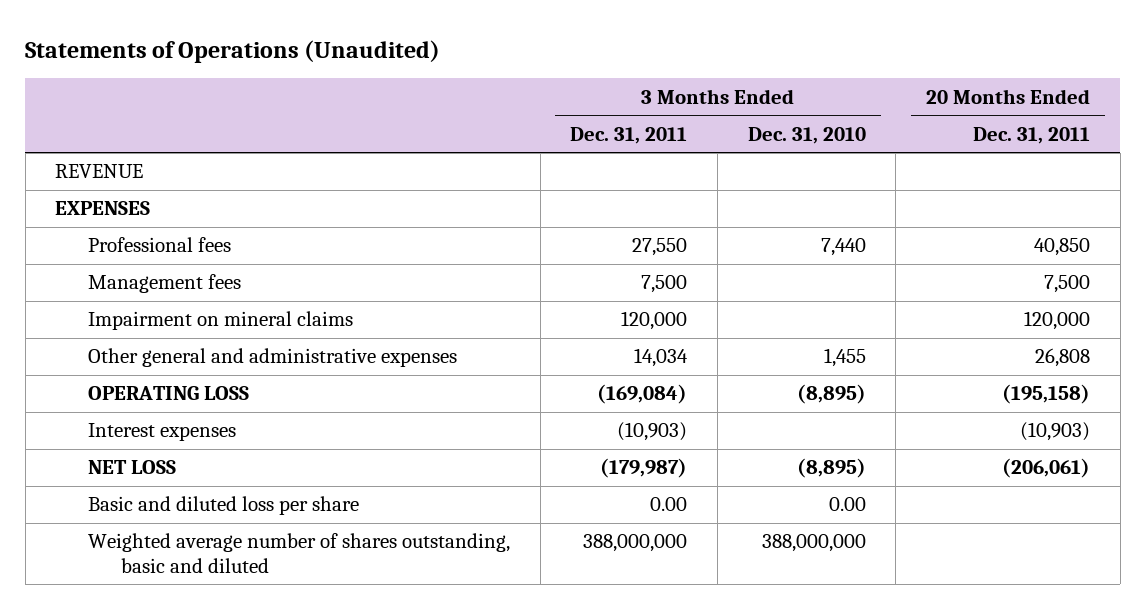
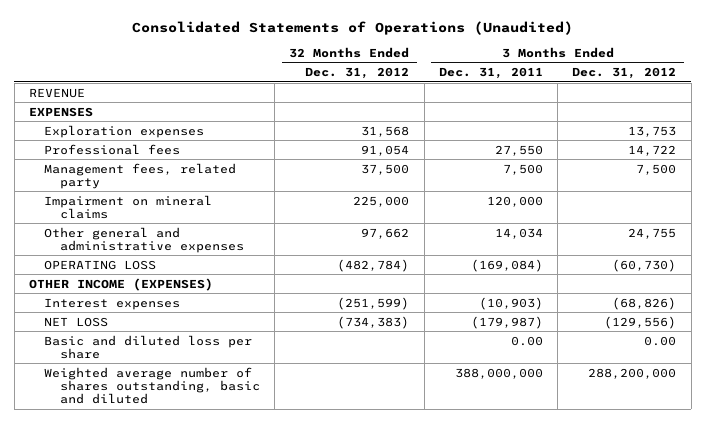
- Statements of Operations (Unaudited)
+ Consolidated Statements of Operations (Unaudited)
- | 3 Months Ended Dec. 31, 2011 | 3 Months Ended Dec. 31, 2010 | 20 Months Ended Dec. 31, 2011
+ | 32 Months Ended Dec. 31, 2012 | 3 Months Ended Dec. 31, 2011 | 3 Months Ended Dec. 31, 2012
+ Exploration expenses | 31,568 | | 13,753
- Management fees | 7,500 | | 7,500
+ Management fees, related party | 37,500 | 7,500 | 7,500
+ OTHER INCOME (EXPENSES)

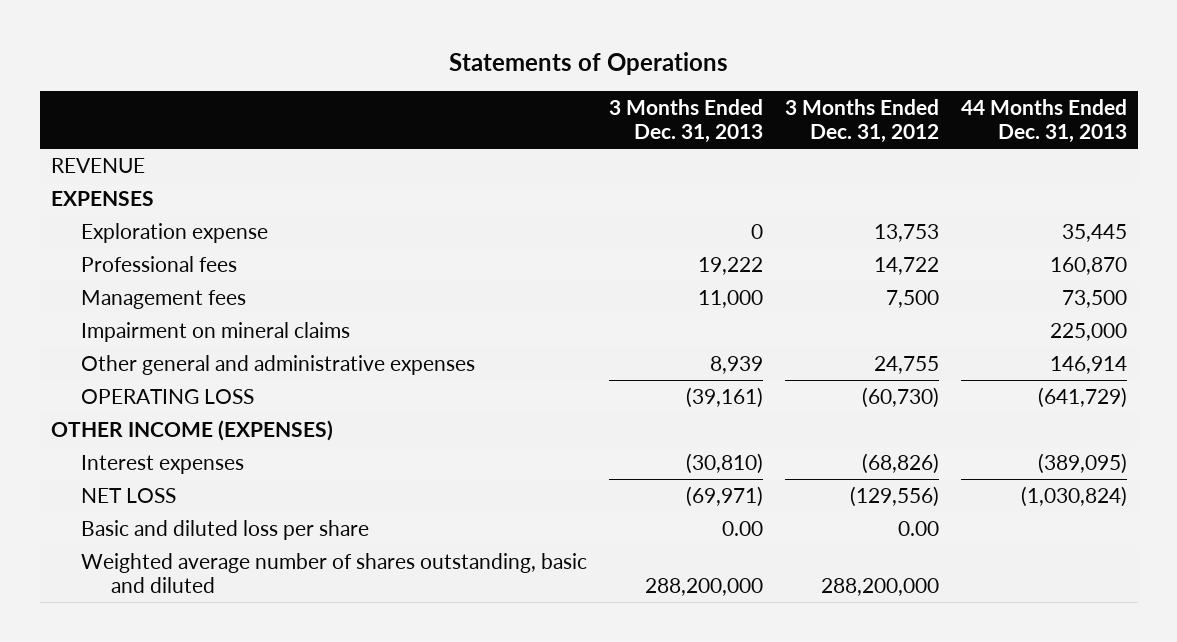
- Consolidated Statements of Operations (Unaudited)
+ Statements of Operations
- | 32 Months Ended Dec. 31, 2012 | 3 Months Ended Dec. 31, 2011 | 3 Months Ended Dec. 31, 2012
+ | 3 Months Ended Dec. 31, 2013 | 3 Months Ended Dec. 31, 2012 | 44 Months Ended Dec. 31, 2013
- Exploration expenses | 31,568 | | 13,753
+ Exploration expense | 0 | 13,753 | 35,445
- Management fees, related party | 37,500 | 7,500 | 7,500
+ Management fees | 11,000 | 7,500 | 73,500

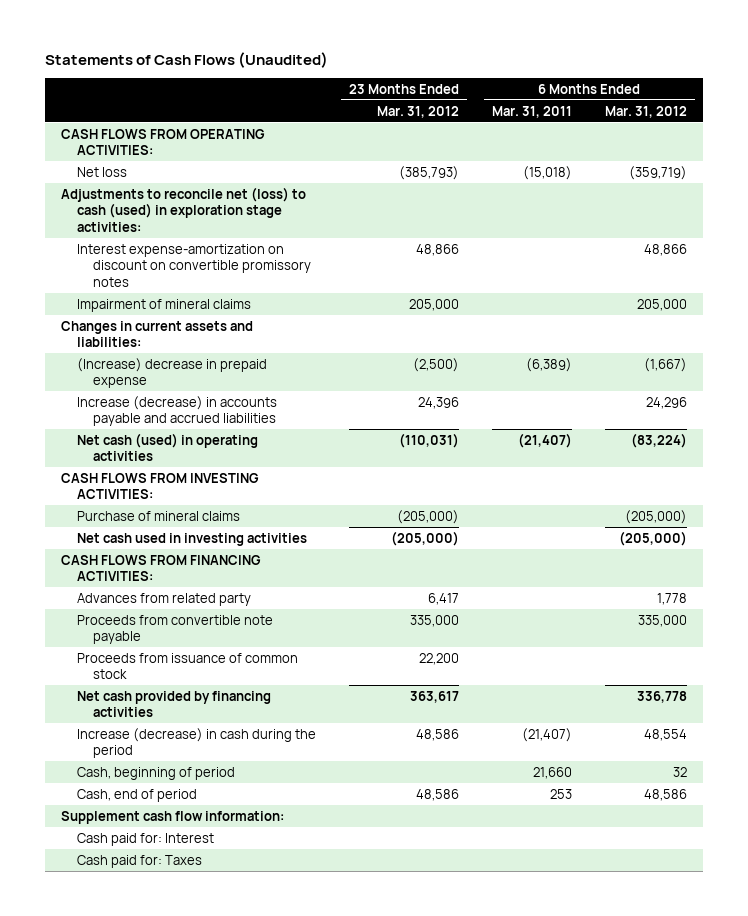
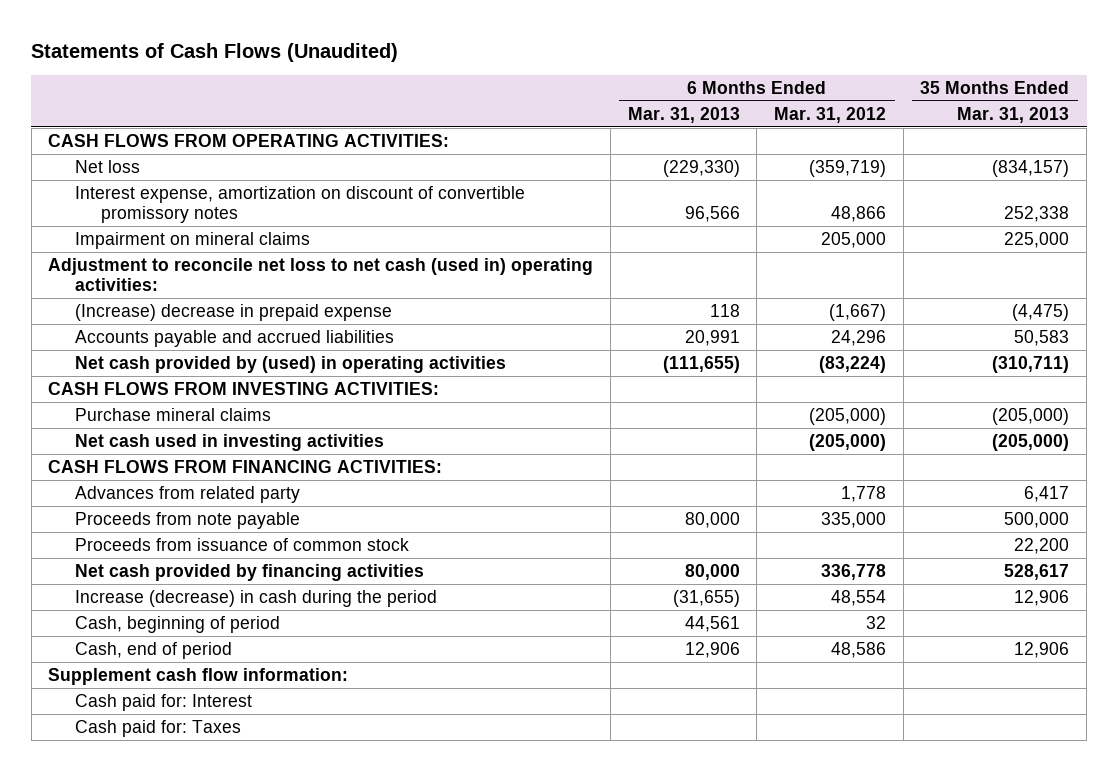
- | 23 Months Ended Mar. 31, 2012 | 6 Months Ended Mar. 31, 2011 | 6 Months Ended Mar. 31, 2012
+ | 6 Months Ended Mar. 31, 2013 | 6 Months Ended Mar. 31, 2012 | 35 Months Ended Mar. 31, 2013
- Adjustments to reconcile net (loss) to cash (used) in exploration stage activities:
- Interest expense-amortization on discount on convertible promissory notes | 48,866 | | 48,866
- Impairment of mineral claims | 205,000 | | 205,000
- Changes in current assets and liabilities:
+ Interest expense, amortization on discount of convertible promissory notes | 96,566 | 48,866 | 252,338
+ Impairment on mineral claims | | 205,000 | 225,000
+ Adjustment to reconcile net loss to net cash (used in) operating activities:
- Increase (decrease) in accounts payable and accrued liabilities | 24,396 | | 24,296
- Net cash (used) in operating activities | (110,031) | (21,407) | (83,224)
+ Accounts payable and accrued liabilities | 20,991 | 24,296 | 50,583
+ Net cash provided by (used) in operating activities | (111,655) | (83,224) | (310,711)
- Purchase of mineral claims | (205,000) | | (205,000)
+ Purchase mineral claims | | (205,000) | (205,000)
- Proceeds from convertible note payable | 335,000 | | 335,000
+ Proceeds from note payable | 80,000 | 335,000 | 500,000

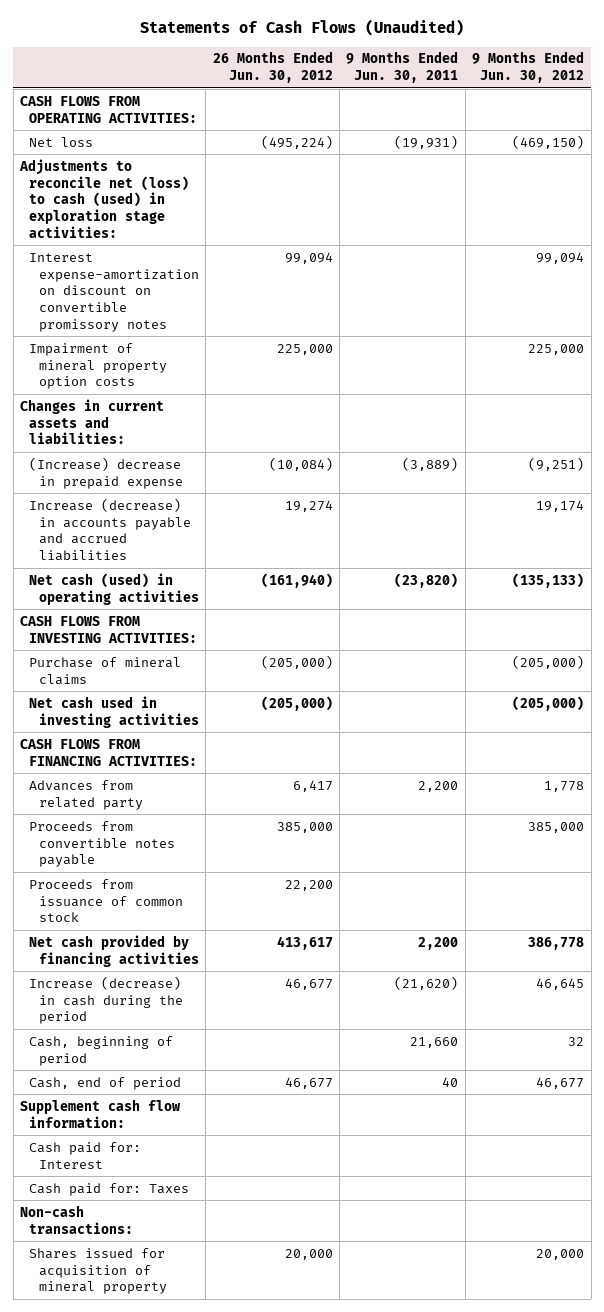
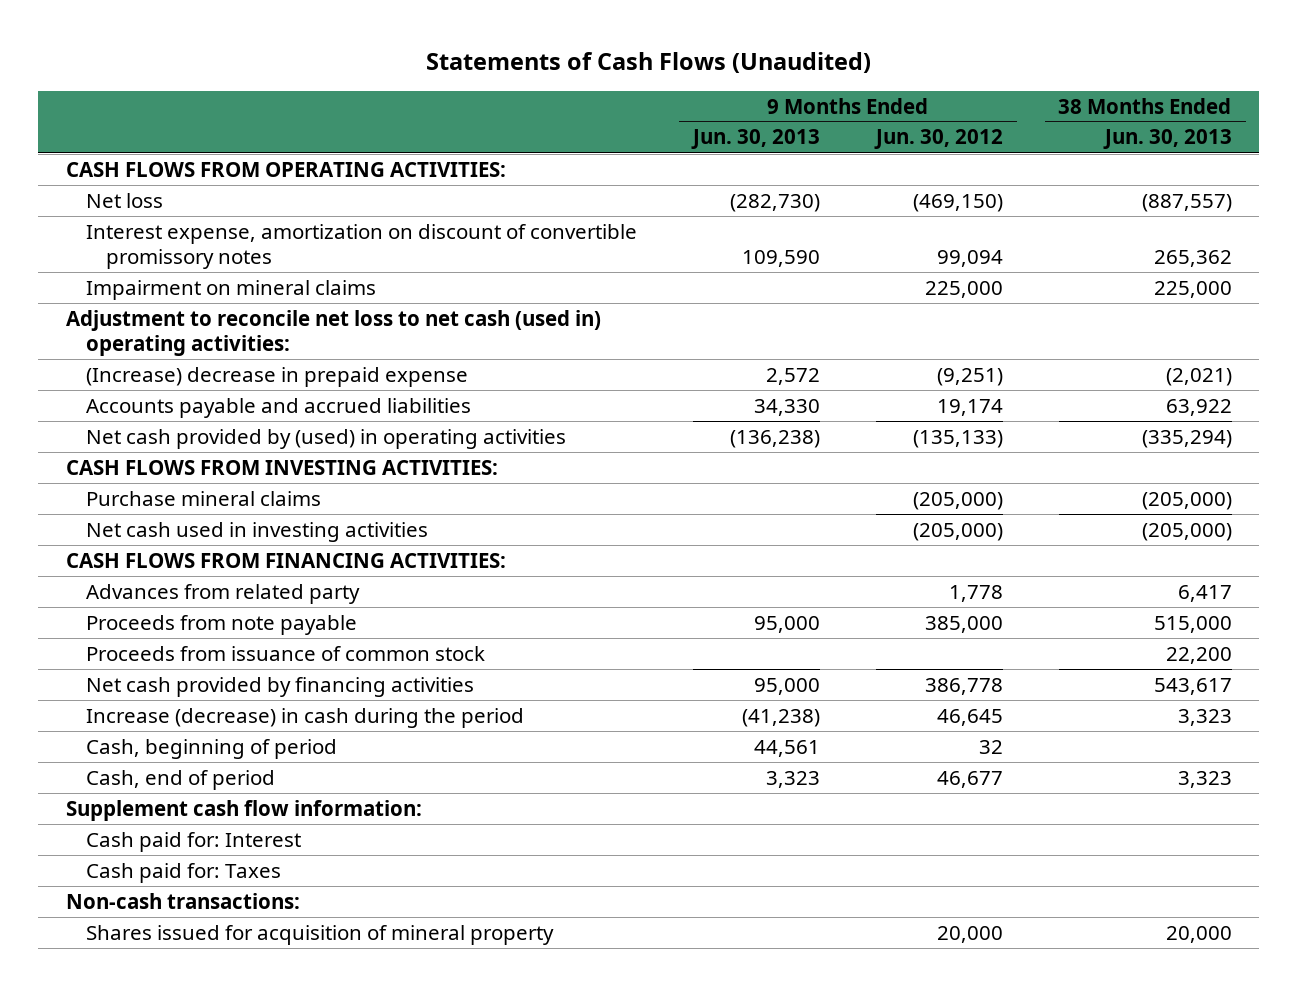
- | 26 Months Ended Jun. 30, 2012 | 9 Months Ended Jun. 30, 2011 | 9 Months Ended Jun. 30, 2012
+ | 9 Months Ended Jun. 30, 2013 | 9 Months Ended Jun. 30, 2012 | 38 Months Ended Jun. 30, 2013
- Adjustments to reconcile net (loss) to cash (used) in exploration stage activities:
- Interest expense-amortization on discount on convertible promissory notes | 99,094 | | 99,094
- Impairment of mineral property option costs | 225,000 | | 225,000
- Changes in current assets and liabilities:
+ Interest expense, amortization on discount of convertible promissory notes | 109,590 | 99,094 | 265,362
+ Impairment on mineral claims | | 225,000 | 225,000
+ Adjustment to reconcile net loss to net cash (used in) operating activities:
- Increase (decrease) in accounts payable and accrued liabilities | 19,274 | | 19,174
- Net cash (used) in operating activities | (161,940) | (23,820) | (135,133)
+ Accounts payable and accrued liabilities | 34,330 | 19,174 | 63,922
+ Net cash provided by (used) in operating activities | (136,238) | (135,133) | (335,294)
- Purchase of mineral claims | (205,000) | | (205,000)
+ Purchase mineral claims | | (205,000) | (205,000)
- Proceeds from convertible notes payable | 385,000 | | 385,000
+ Proceeds from note payable | 95,000 | 385,000 | 515,000

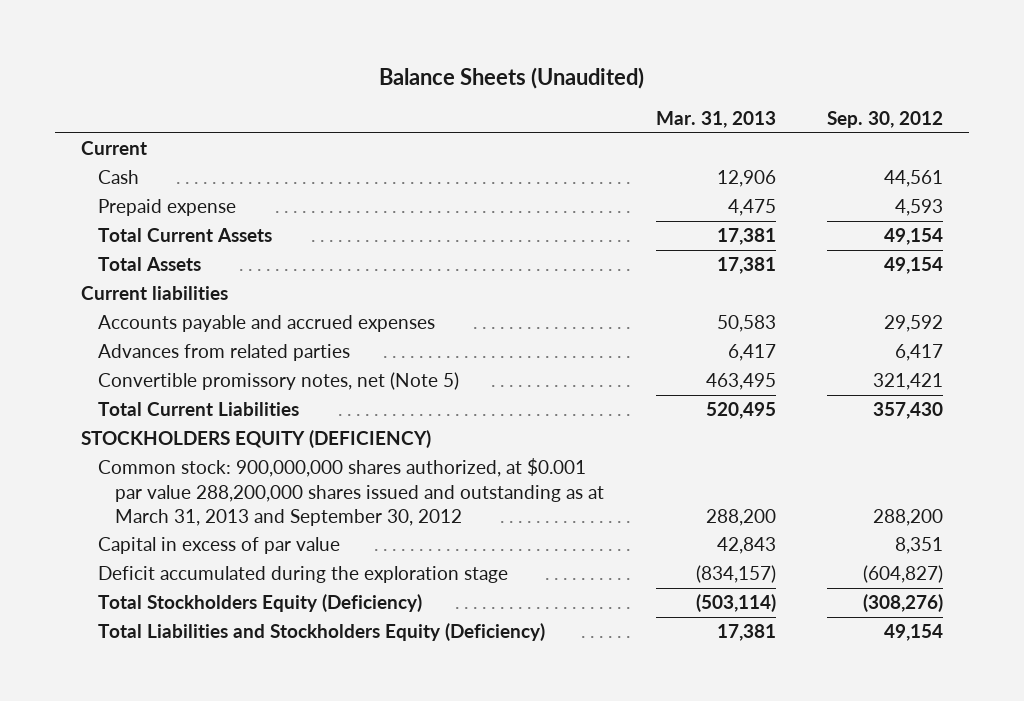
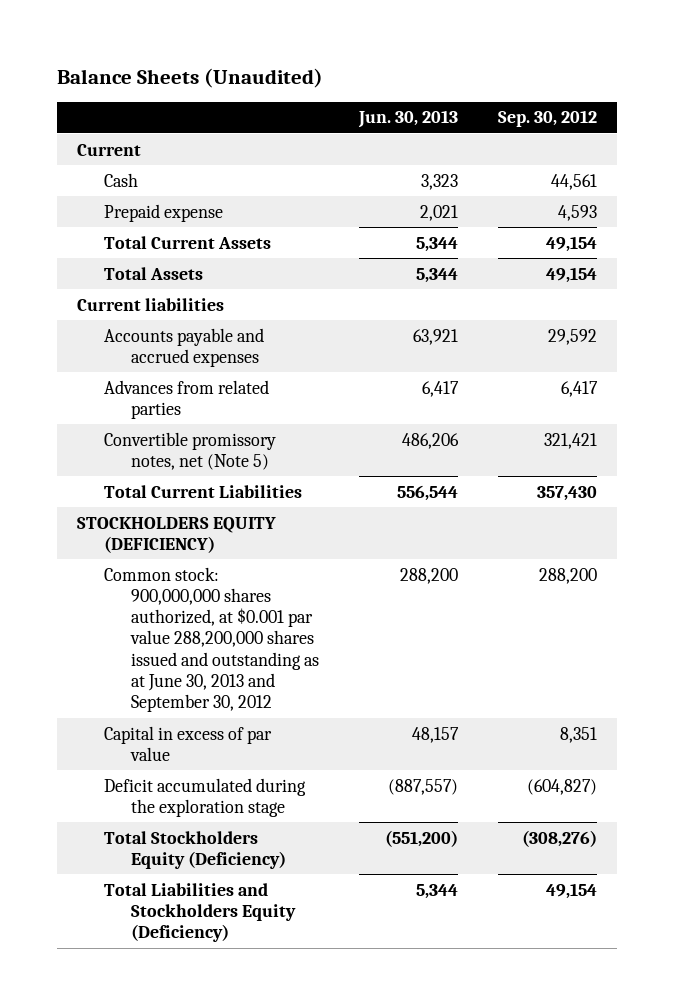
- | Mar. 31, 2013 | Sep. 30, 2012
+ | Jun. 30, 2013 | Sep. 30, 2012
- Common stock: 900,000,000 shares authorized, at $0.001 par value 288,200,000 shares issued and outstanding as at March 31, 2013 and September 30, 2012 | 288,200 | 288,200
+ Common stock: 900,000,000 shares authorized, at $0.001 par value 288,200,000 shares issued and outstanding as at June 30, 2013 and September 30, 2012 | 288,200 | 288,200

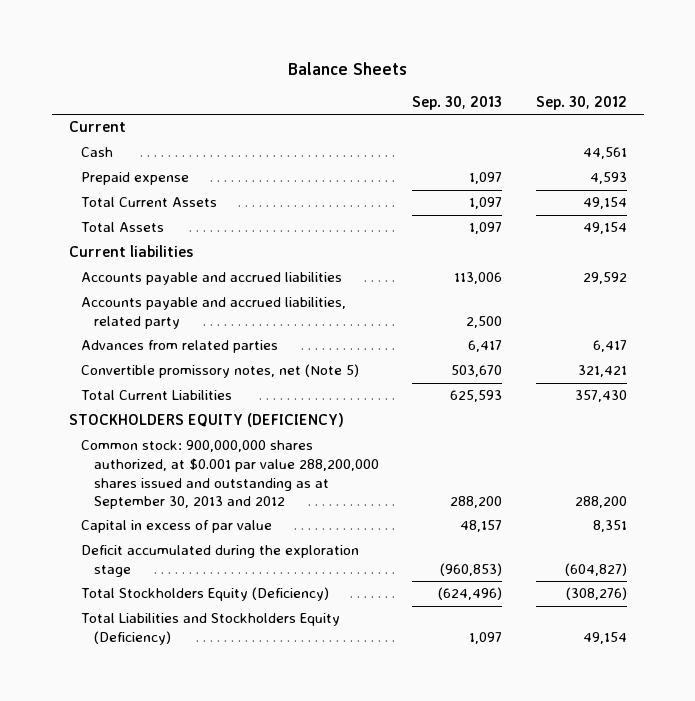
- Balance Sheets (Unaudited)
+ Balance Sheets
- | Jun. 30, 2013 | Sep. 30, 2012
+ | Sep. 30, 2013 | Sep. 30, 2012
- Accounts payable and accrued expenses | 63,921 | 29,592
+ Accounts payable and accrued liabilities | 113,006 | 29,592
+ Accounts payable and accrued liabilities, related party | 2,500 |
- Common stock: 900,000,000 shares authorized, at $0.001 par value 288,200,000 shares issued and outstanding as at June 30, 2013 and September 30, 2012 | 288,200 | 288,200
+ Common stock: 900,000,000 shares authorized, at $0.001 par value 288,200,000 shares issued and outstanding as at September 30, 2013 and 2012 | 288,200 | 288,200

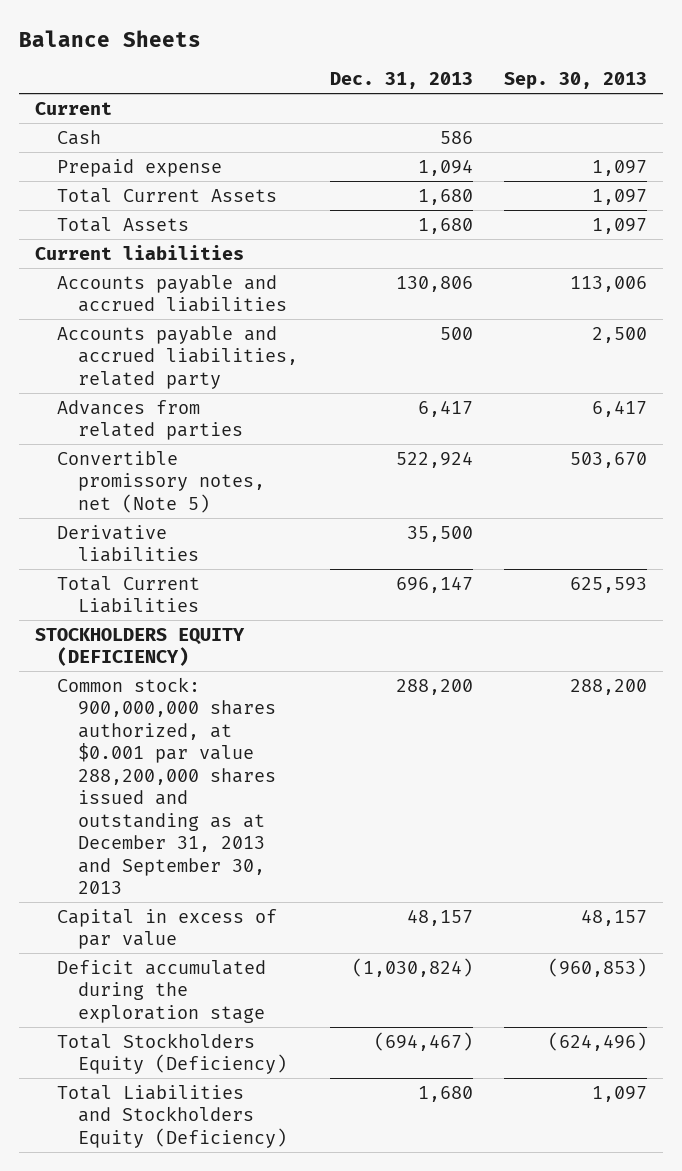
- | Sep. 30, 2013 | Sep. 30, 2012
+ | Dec. 31, 2013 | Sep. 30, 2013
+ Derivative liabilities | 35,500 |
- Common stock: 900,000,000 shares authorized, at $0.001 par value 288,200,000 shares issued and outstanding as at September 30, 2013 and 2012 | 288,200 | 288,200
+ Common stock: 900,000,000 shares authorized, at $0.001 par value 288,200,000 shares issued and outstanding as at December 31, 2013 and September 30, 2013 | 288,200 | 288,200

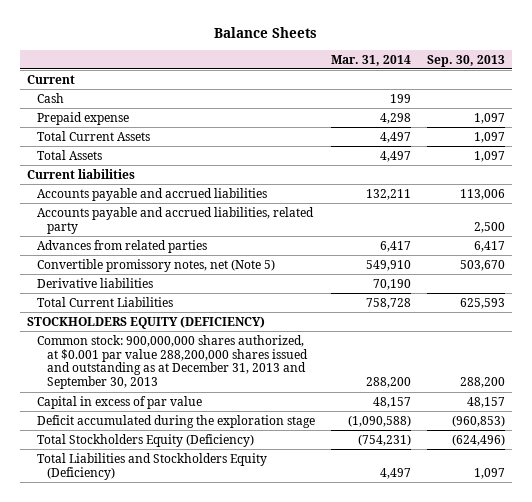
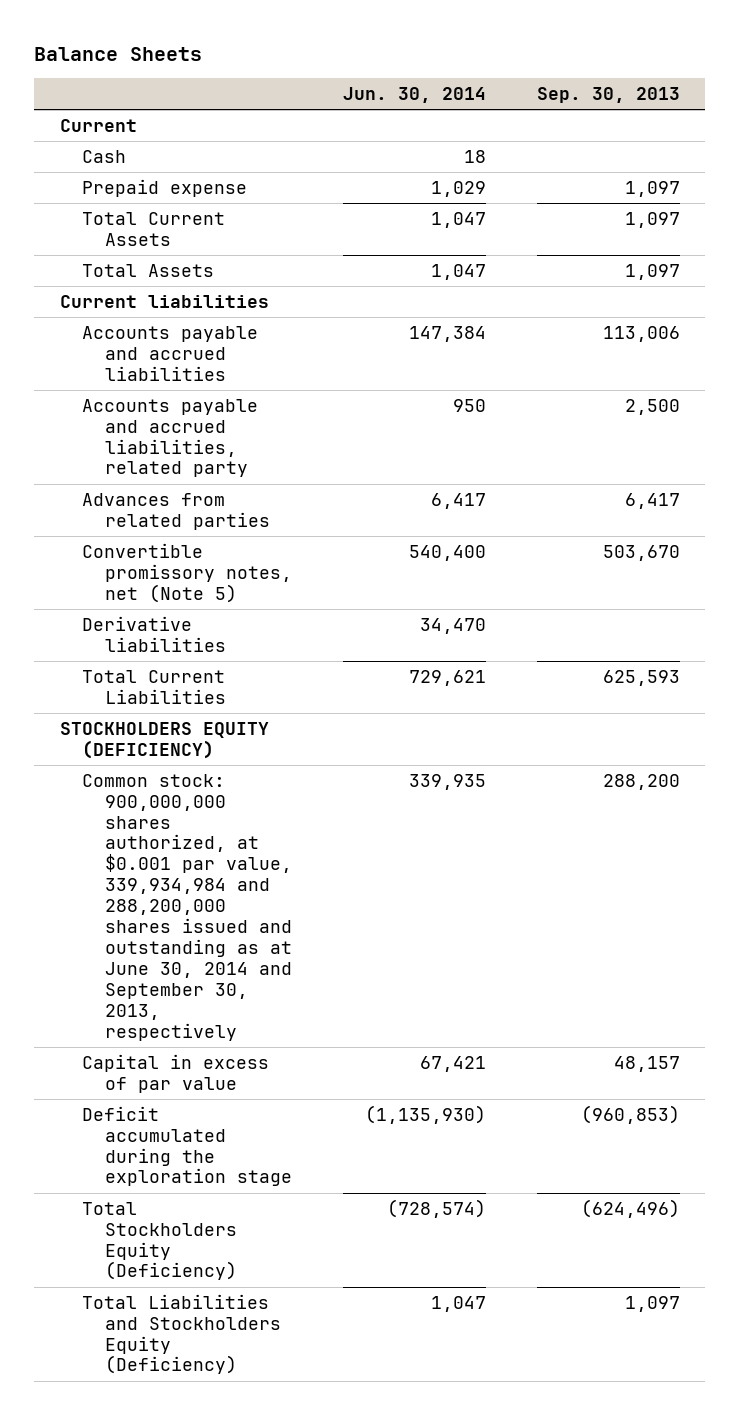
- | Mar. 31, 2014 | Sep. 30, 2013
+ | Jun. 30, 2014 | Sep. 30, 2013
- Common stock: 900,000,000 shares authorized, at $0.001 par value 288,200,000 shares issued and outstanding as at December 31, 2013 and September 30, 2013 | 288,200 | 288,200
+ Common stock: 900,000,000 shares authorized, at $0.001 par value, 339,934,984 and 288,200,000 shares issued and outstanding as at June 30, 2014 and September 30, 2013, respectively | 339,935 | 288,200

